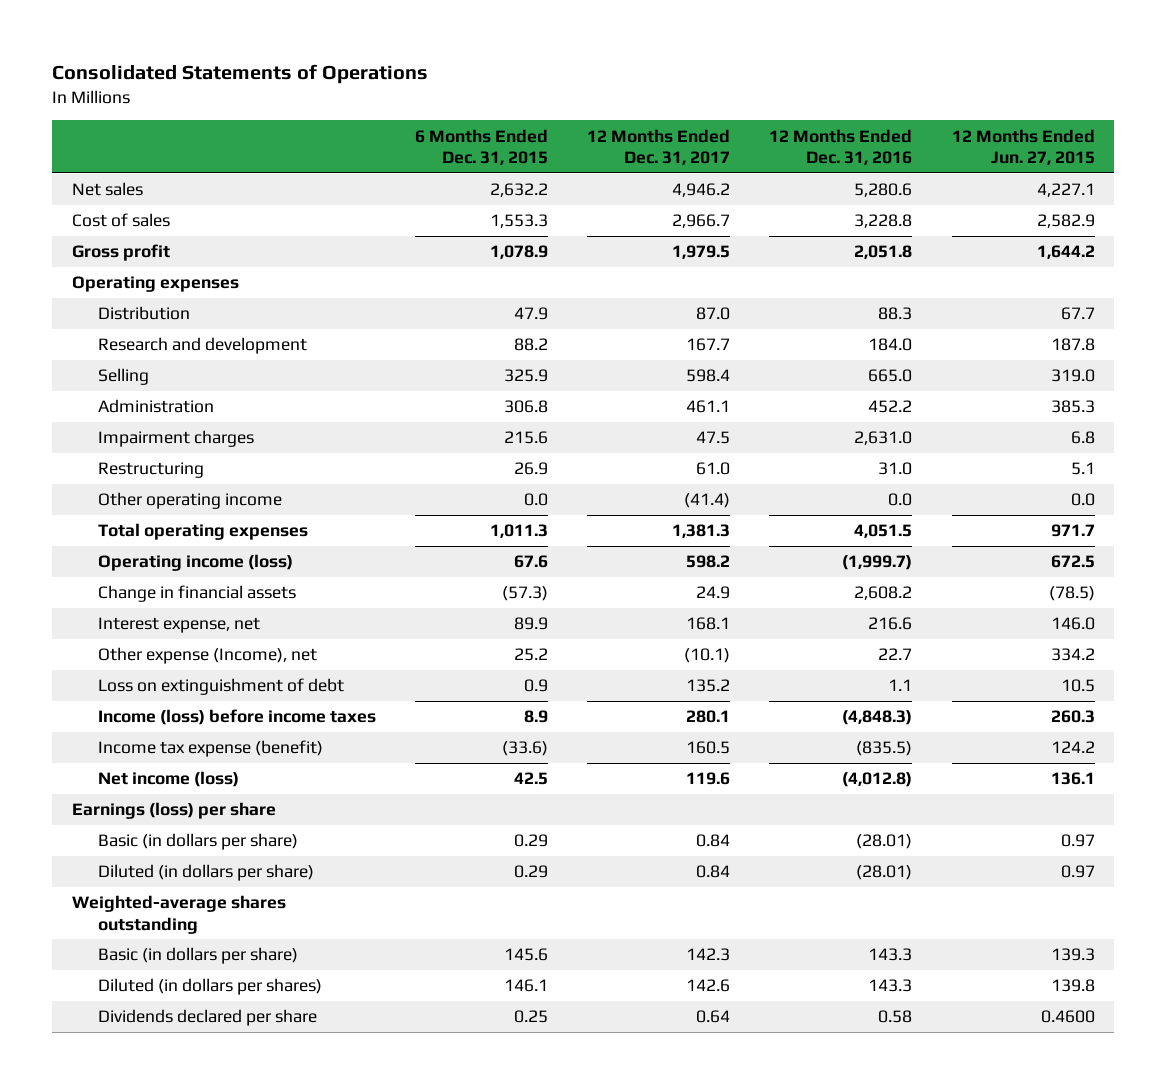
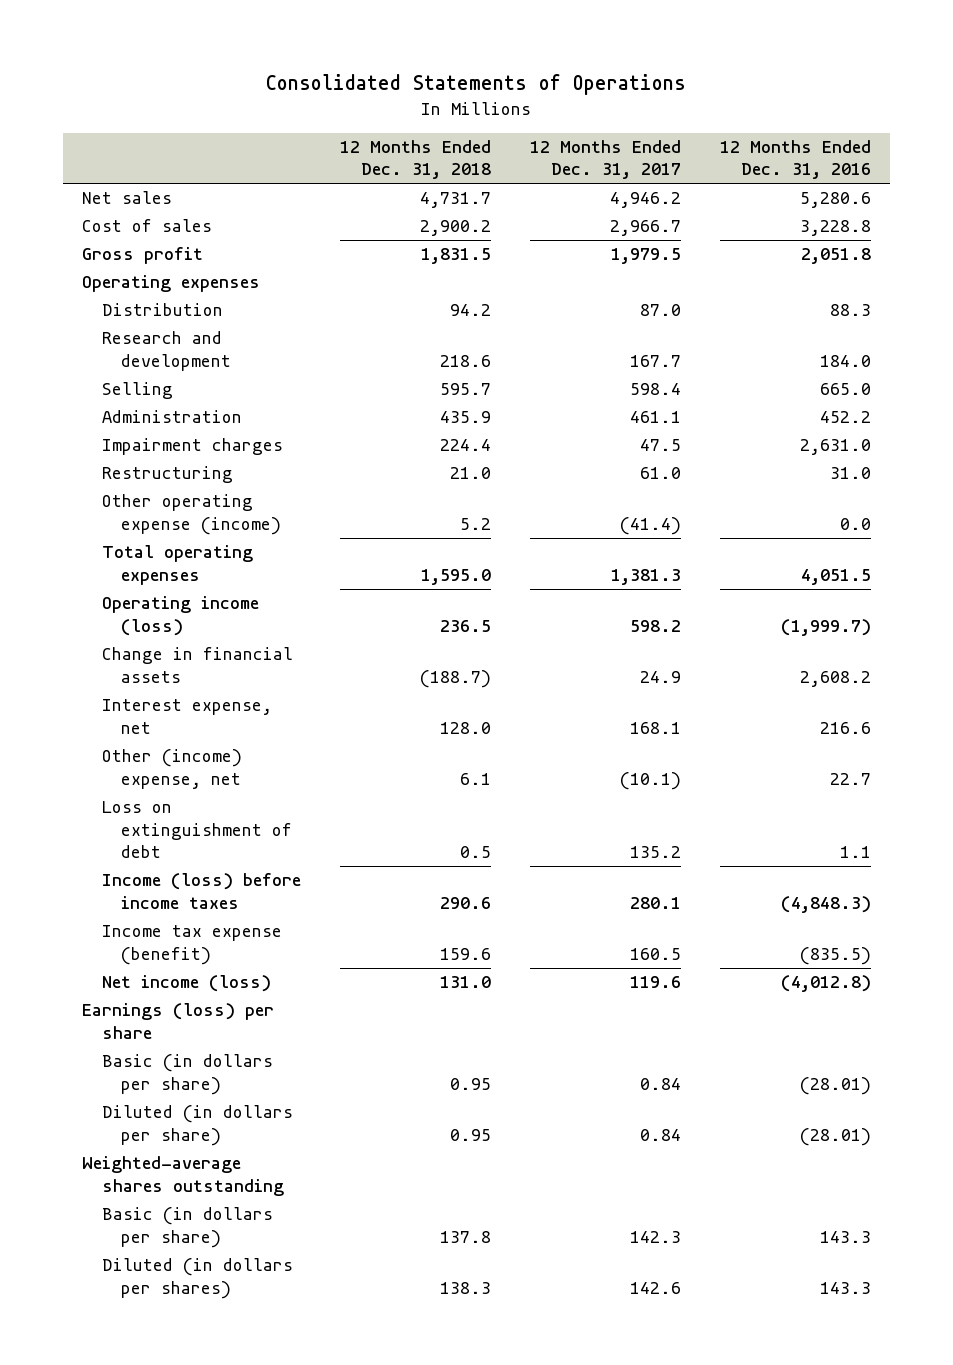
- | 6 Months Ended Dec. 31, 2015 | 12 Months Ended Dec. 31, 2017 | 12 Months Ended Dec. 31, 2016 | 12 Months Ended Jun. 27, 2015
+ | 12 Months Ended Dec. 31, 2018 | 12 Months Ended Dec. 31, 2017 | 12 Months Ended Dec. 31, 2016
- Other operating income | 0.0 | (41.4) | 0.0 | 0.0
+ Other operating expense (income) | 5.2 | (41.4) | 0.0
- Other expense (Income), net | 25.2 | (10.1) | 22.7 | 334.2
+ Other (income) expense, net | 6.1 | (10.1) | 22.7
- Dividends declared per share | 0.25 | 0.64 | 0.58 | 0.4600

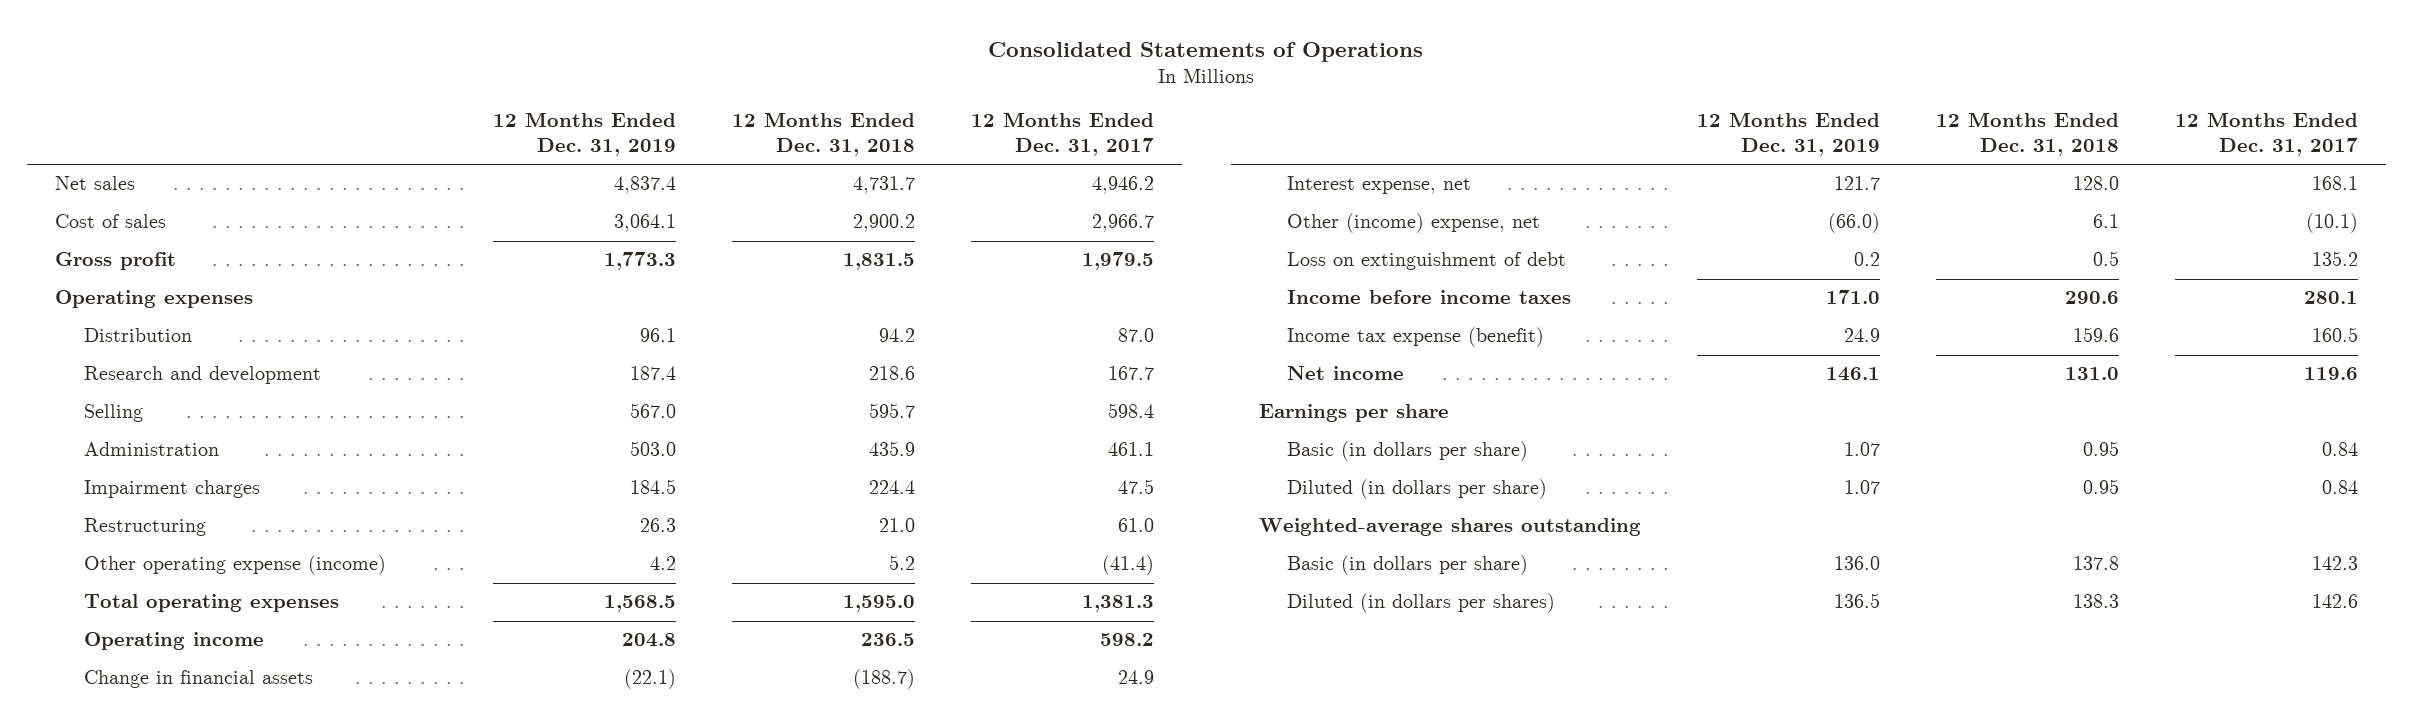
- | 12 Months Ended Dec. 31, 2018 | 12 Months Ended Dec. 31, 2017 | 12 Months Ended Dec. 31, 2016
+ | 12 Months Ended Dec. 31, 2019 | 12 Months Ended Dec. 31, 2018 | 12 Months Ended Dec. 31, 2017
- Operating income (loss) | 236.5 | 598.2 | (1,999.7)
+ Operating income | 204.8 | 236.5 | 598.2
- Income (loss) before income taxes | 290.6 | 280.1 | (4,848.3)
+ Income before income taxes | 171.0 | 290.6 | 280.1
- Net income (loss) | 131.0 | 119.6 | (4,012.8)
- Earnings (loss) per share
+ Net income | 146.1 | 131.0 | 119.6
+ Earnings per share

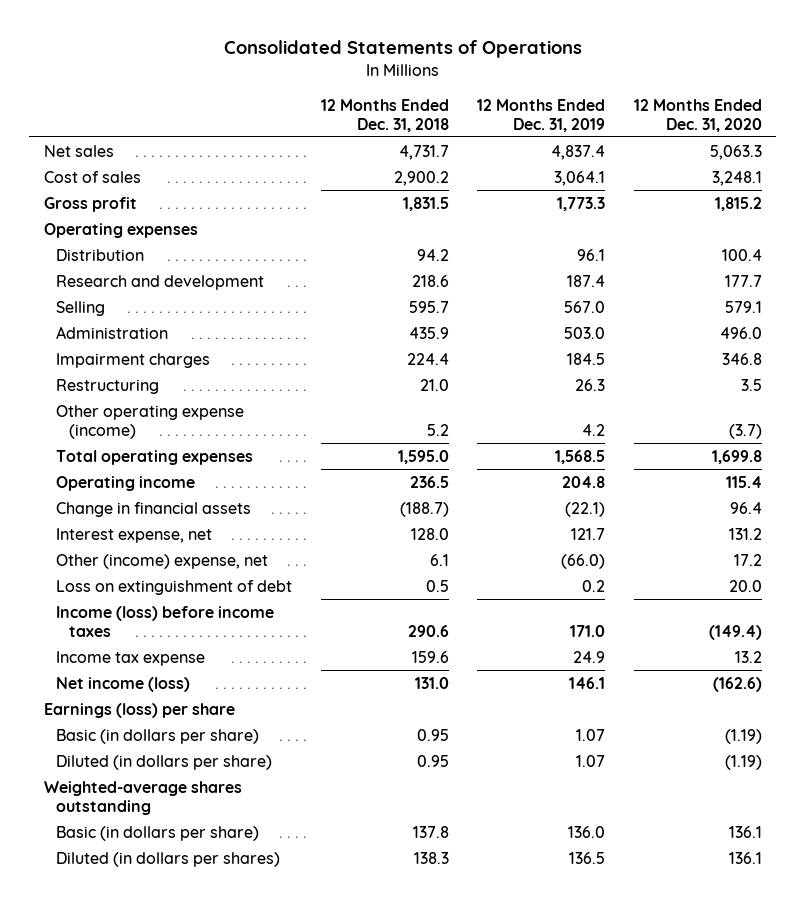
- | 12 Months Ended Dec. 31, 2019 | 12 Months Ended Dec. 31, 2018 | 12 Months Ended Dec. 31, 2017
+ | 12 Months Ended Dec. 31, 2018 | 12 Months Ended Dec. 31, 2019 | 12 Months Ended Dec. 31, 2020
- Income before income taxes | 171.0 | 290.6 | 280.1
- Income tax expense (benefit) | 24.9 | 159.6 | 160.5
- Net income | 146.1 | 131.0 | 119.6
- Earnings per share
+ Income (loss) before income taxes | 290.6 | 171.0 | (149.4)
+ Income tax expense | 159.6 | 24.9 | 13.2
+ Net income (loss) | 131.0 | 146.1 | (162.6)
+ Earnings (loss) per share

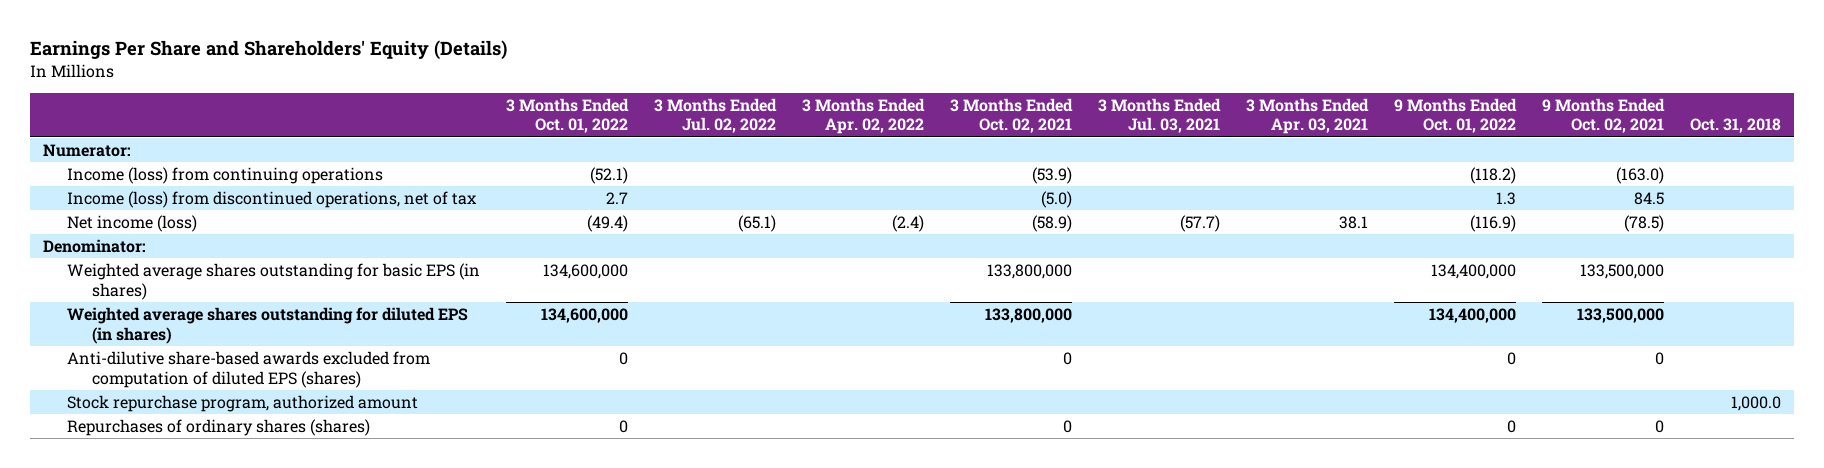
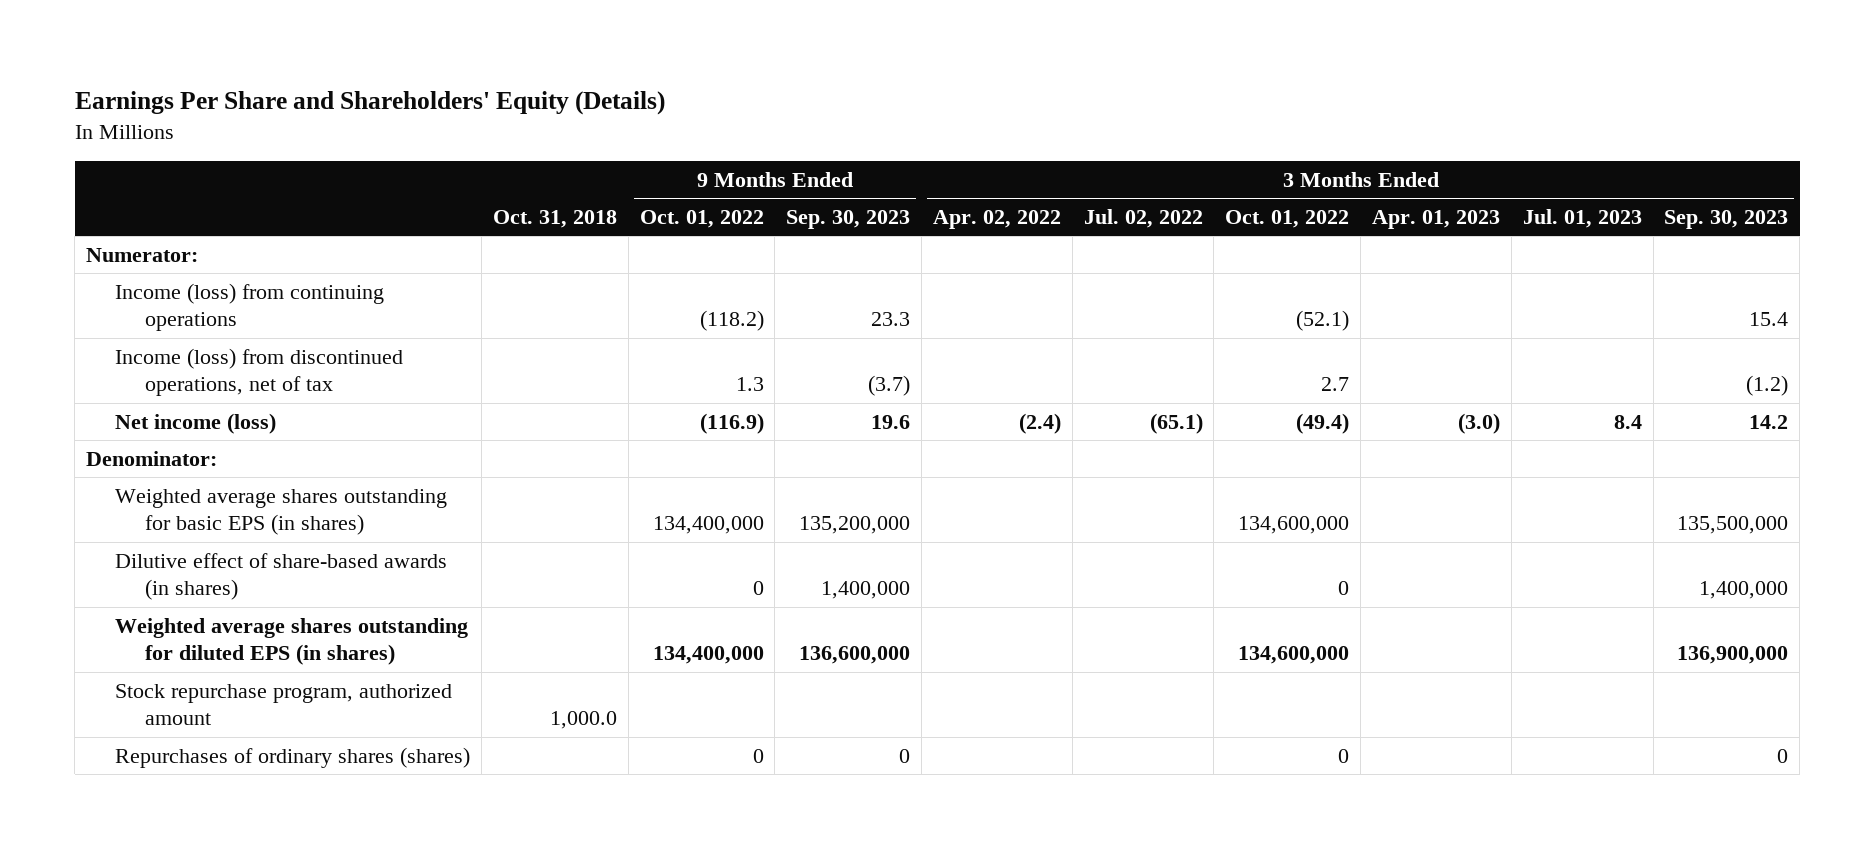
- | 3 Months Ended Oct. 01, 2022 | 3 Months Ended Jul. 02, 2022 | 3 Months Ended Apr. 02, 2022 | 3 Months Ended Oct. 02, 2021 | 3 Months Ended Jul. 03, 2021 | 3 Months Ended Apr. 03, 2021 | 9 Months Ended Oct. 01, 2022 | 9 Months Ended Oct. 02, 2021 | Oct. 31, 2018
+ | Oct. 31, 2018 | 9 Months Ended Oct. 01, 2022 | 9 Months Ended Sep. 30, 2023 | 3 Months Ended Apr. 02, 2022 | 3 Months Ended Jul. 02, 2022 | 3 Months Ended Oct. 01, 2022 | 3 Months Ended Apr. 01, 2023 | 3 Months Ended Jul. 01, 2023 | 3 Months Ended Sep. 30, 2023
+ Dilutive effect of share-based awards (in shares) | | 0 | 1,400,000 | | | 0 | | | 1,400,000
- Anti-dilutive share-based awards excluded from computation of diluted EPS (shares) | 0 | | | 0 | | | 0 | 0 |

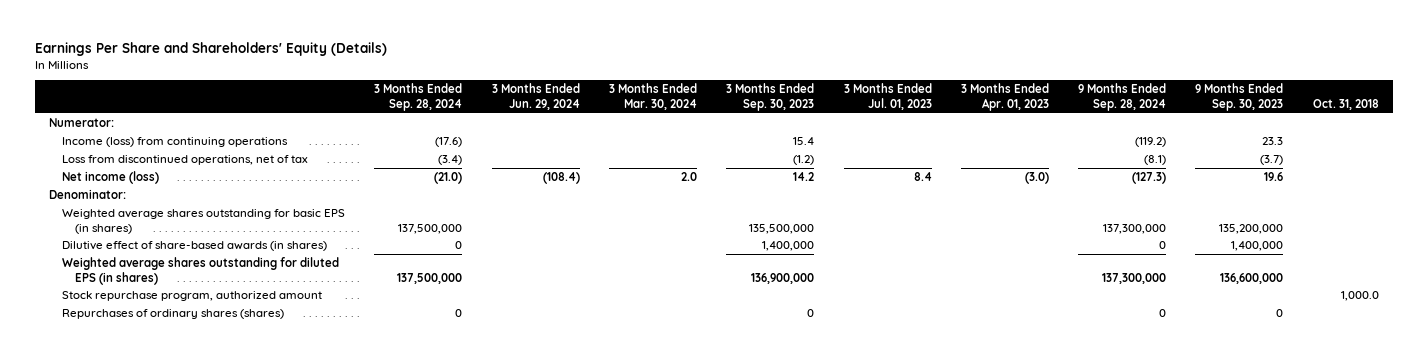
- | Oct. 31, 2018 | 9 Months Ended Oct. 01, 2022 | 9 Months Ended Sep. 30, 2023 | 3 Months Ended Apr. 02, 2022 | 3 Months Ended Jul. 02, 2022 | 3 Months Ended Oct. 01, 2022 | 3 Months Ended Apr. 01, 2023 | 3 Months Ended Jul. 01, 2023 | 3 Months Ended Sep. 30, 2023
+ | 3 Months Ended Sep. 28, 2024 | 3 Months Ended Jun. 29, 2024 | 3 Months Ended Mar. 30, 2024 | 3 Months Ended Sep. 30, 2023 | 3 Months Ended Jul. 01, 2023 | 3 Months Ended Apr. 01, 2023 | 9 Months Ended Sep. 28, 2024 | 9 Months Ended Sep. 30, 2023 | Oct. 31, 2018
- Income (loss) from discontinued operations, net of tax | | 1.3 | (3.7) | | | 2.7 | | | (1.2)
+ Loss from discontinued operations, net of tax | (3.4) | | | (1.2) | | | (8.1) | (3.7) |

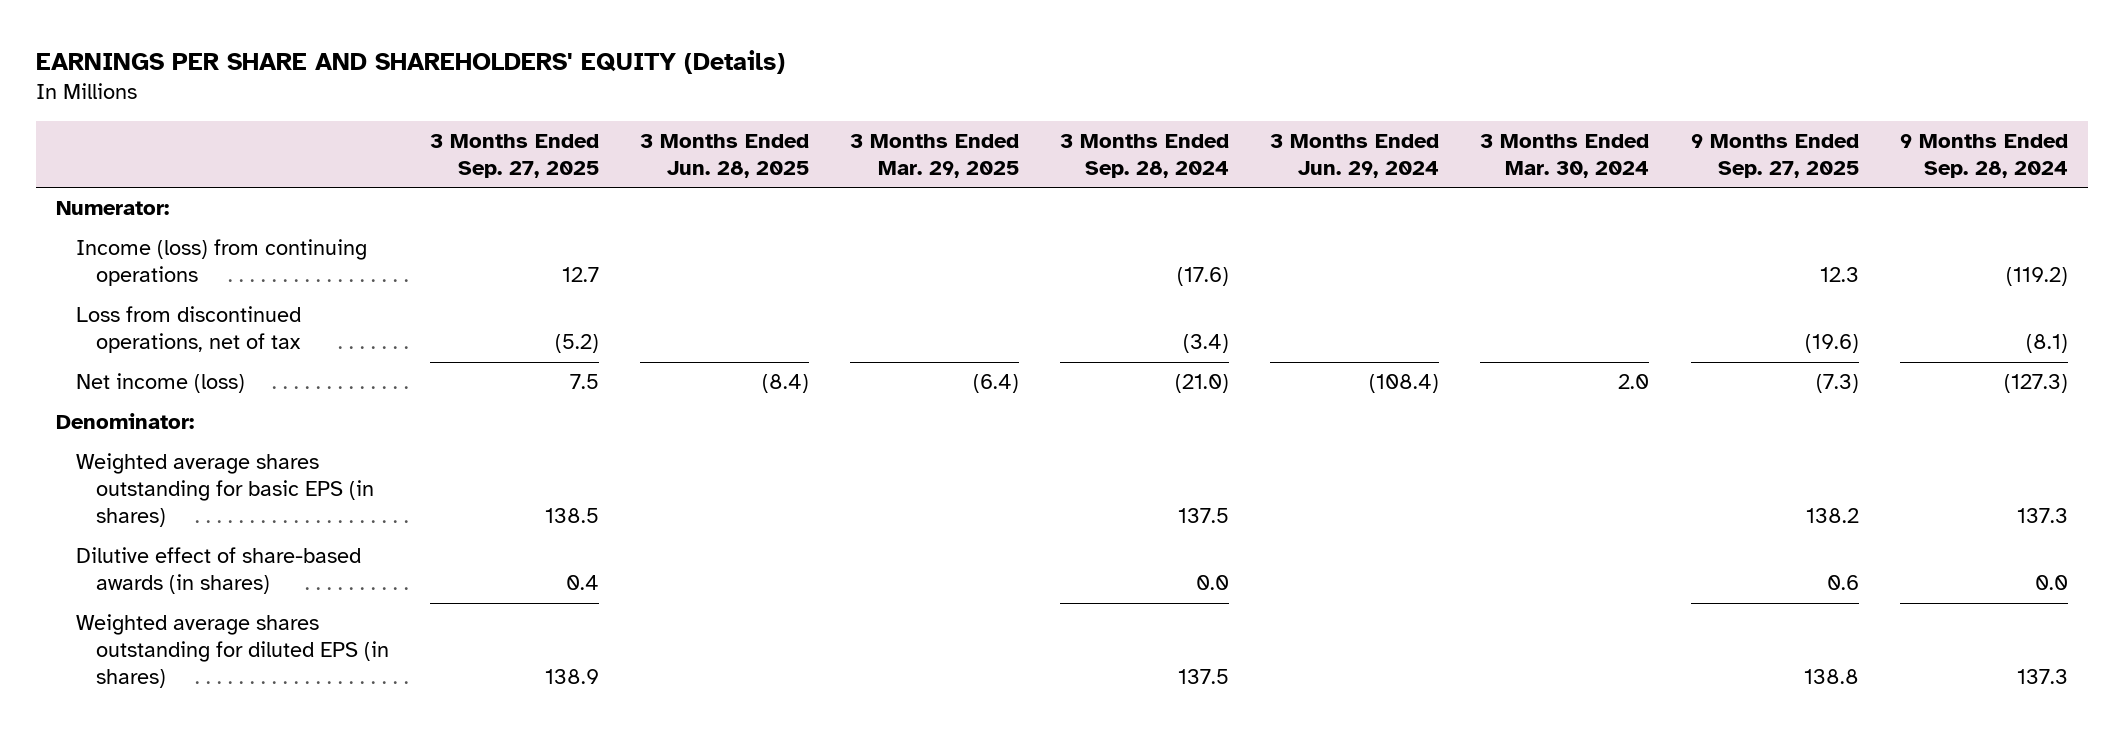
- Earnings Per Share and Shareholders' Equity (Details)
+ EARNINGS PER SHARE AND SHAREHOLDERS' EQUITY (Details)
- | 3 Months Ended Sep. 28, 2024 | 3 Months Ended Jun. 29, 2024 | 3 Months Ended Mar. 30, 2024 | 3 Months Ended Sep. 30, 2023 | 3 Months Ended Jul. 01, 2023 | 3 Months Ended Apr. 01, 2023 | 9 Months Ended Sep. 28, 2024 | 9 Months Ended Sep. 30, 2023 | Oct. 31, 2018
+ | 3 Months Ended Sep. 27, 2025 | 3 Months Ended Jun. 28, 2025 | 3 Months Ended Mar. 29, 2025 | 3 Months Ended Sep. 28, 2024 | 3 Months Ended Jun. 29, 2024 | 3 Months Ended Mar. 30, 2024 | 9 Months Ended Sep. 27, 2025 | 9 Months Ended Sep. 28, 2024
- Weighted average shares outstanding for basic EPS (in shares) | 137,500,000 | | | 135,500,000 | | | 137,300,000 | 135,200,000 |
- Dilutive effect of share-based awards (in shares) | 0 | | | 1,400,000 | | | 0 | 1,400,000 |
- Weighted average shares outstanding for diluted EPS (in shares) | 137,500,000 | | | 136,900,000 | | | 137,300,000 | 136,600,000 |
- Stock repurchase program, authorized amount | | | | | | | | | 1,000.0
- Repurchases of ordinary shares (shares) | 0 | | | 0 | | | 0 | 0 |
+ Weighted average shares outstanding for basic EPS (in shares) | 138.5 | | | 137.5 | | | 138.2 | 137.3
+ Dilutive effect of share-based awards (in shares) | 0.4 | | | 0.0 | | | 0.6 | 0.0
+ Weighted average shares outstanding for diluted EPS (in shares) | 138.9 | | | 137.5 | | | 138.8 | 137.3

